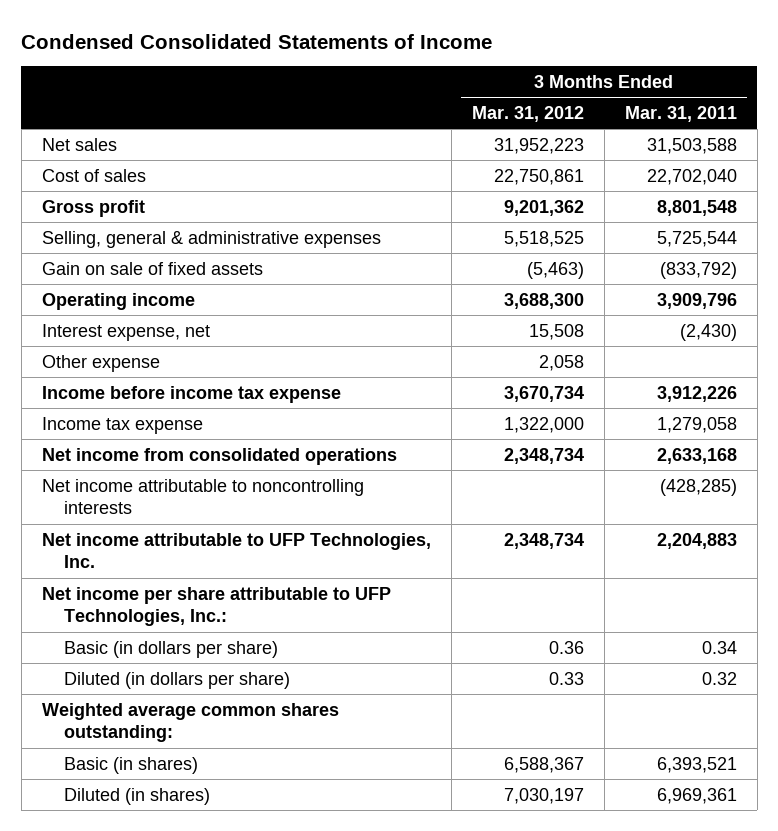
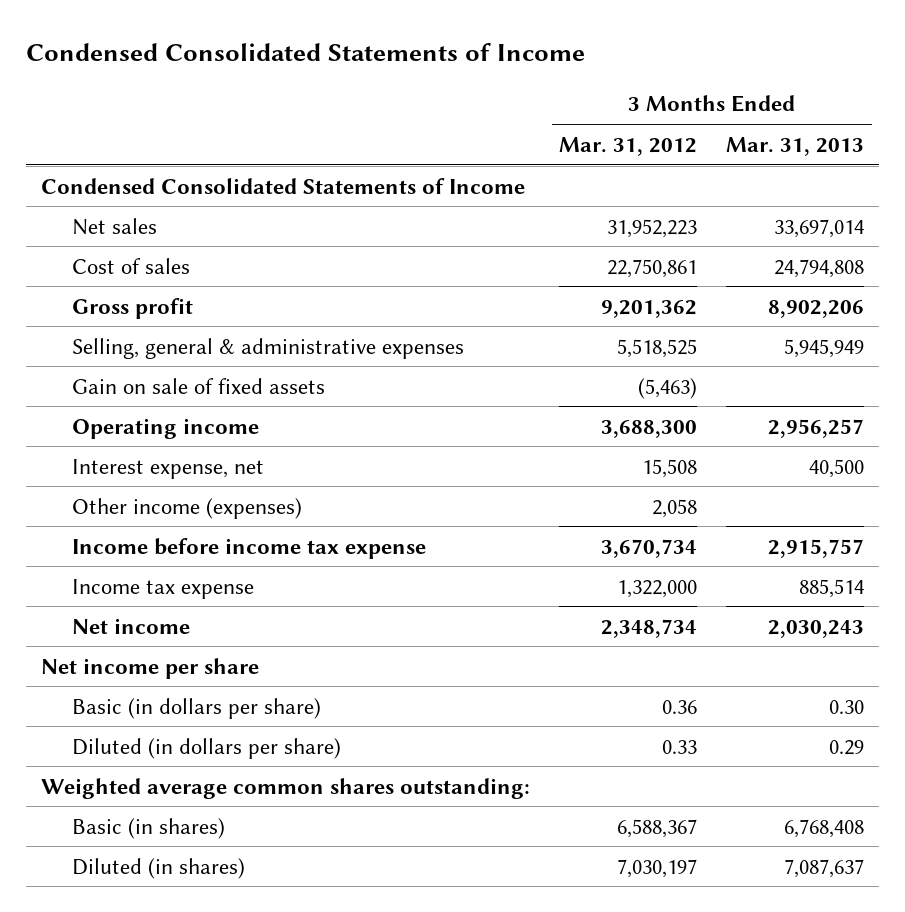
- | 3 Months Ended Mar. 31, 2012 | 3 Months Ended Mar. 31, 2011
+ | 3 Months Ended Mar. 31, 2012 | 3 Months Ended Mar. 31, 2013
+ Condensed Consolidated Statements of Income
- Other expense | 2,058 |
+ Other income (expenses) | 2,058 |
- Net income from consolidated operations | 2,348,734 | 2,633,168
- Net income attributable to noncontrolling interests | | (428,285)
- Net income attributable to UFP Technologies, Inc. | 2,348,734 | 2,204,883
- Net income per share attributable to UFP Technologies, Inc.:
+ Net income | 2,348,734 | 2,030,243
+ Net income per share

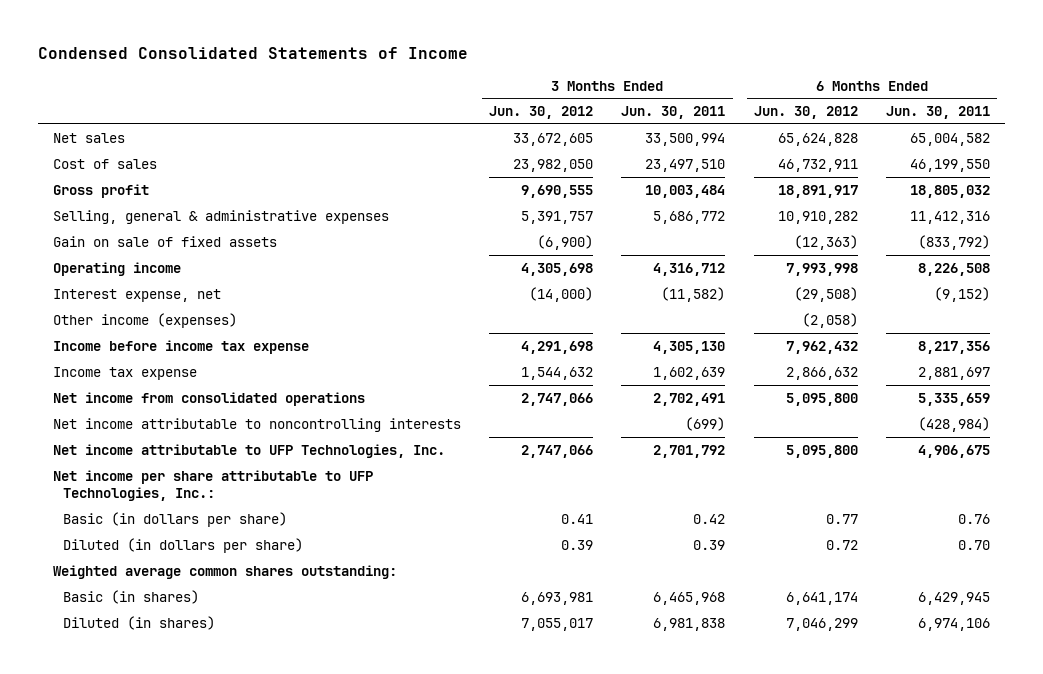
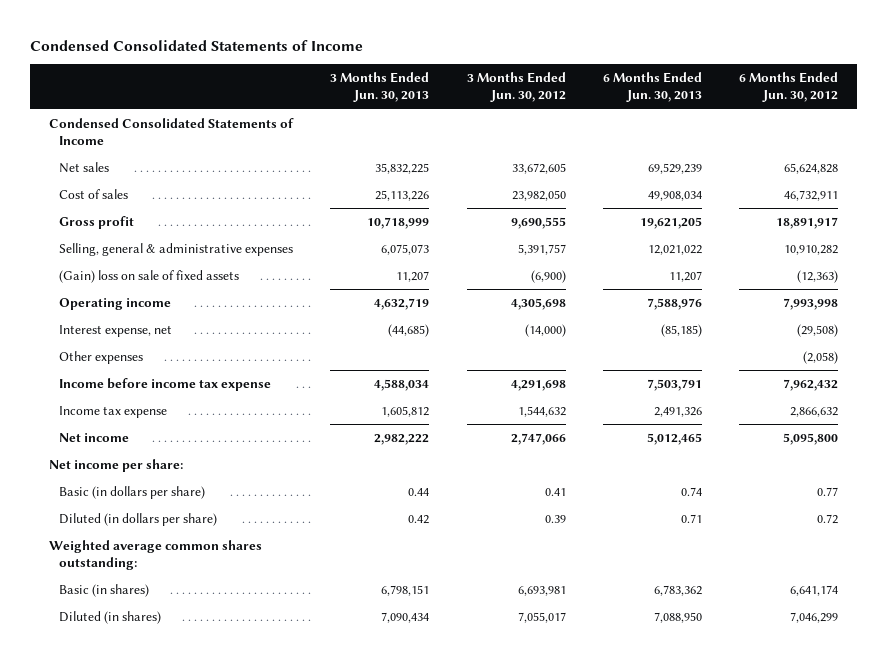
- | 3 Months Ended Jun. 30, 2012 | 3 Months Ended Jun. 30, 2011 | 6 Months Ended Jun. 30, 2012 | 6 Months Ended Jun. 30, 2011
+ | 3 Months Ended Jun. 30, 2013 | 3 Months Ended Jun. 30, 2012 | 6 Months Ended Jun. 30, 2013 | 6 Months Ended Jun. 30, 2012
+ Condensed Consolidated Statements of Income
- Gain on sale of fixed assets | (6,900) | | (12,363) | (833,792)
+ (Gain) loss on sale of fixed assets | 11,207 | (6,900) | 11,207 | (12,363)
- Other income (expenses) | | | (2,058) |
+ Other expenses | | | | (2,058)
- Net income from consolidated operations | 2,747,066 | 2,702,491 | 5,095,800 | 5,335,659
- Net income attributable to noncontrolling interests | | (699) | | (428,984)
- Net income attributable to UFP Technologies, Inc. | 2,747,066 | 2,701,792 | 5,095,800 | 4,906,675
- Net income per share attributable to UFP Technologies, Inc.:
+ Net income | 2,982,222 | 2,747,066 | 5,012,465 | 5,095,800
+ Net income per share:

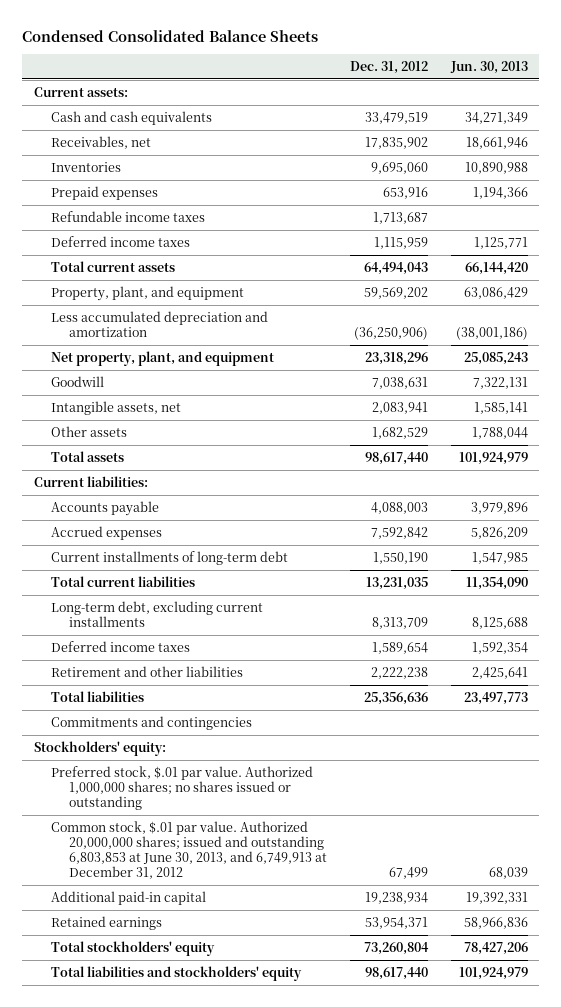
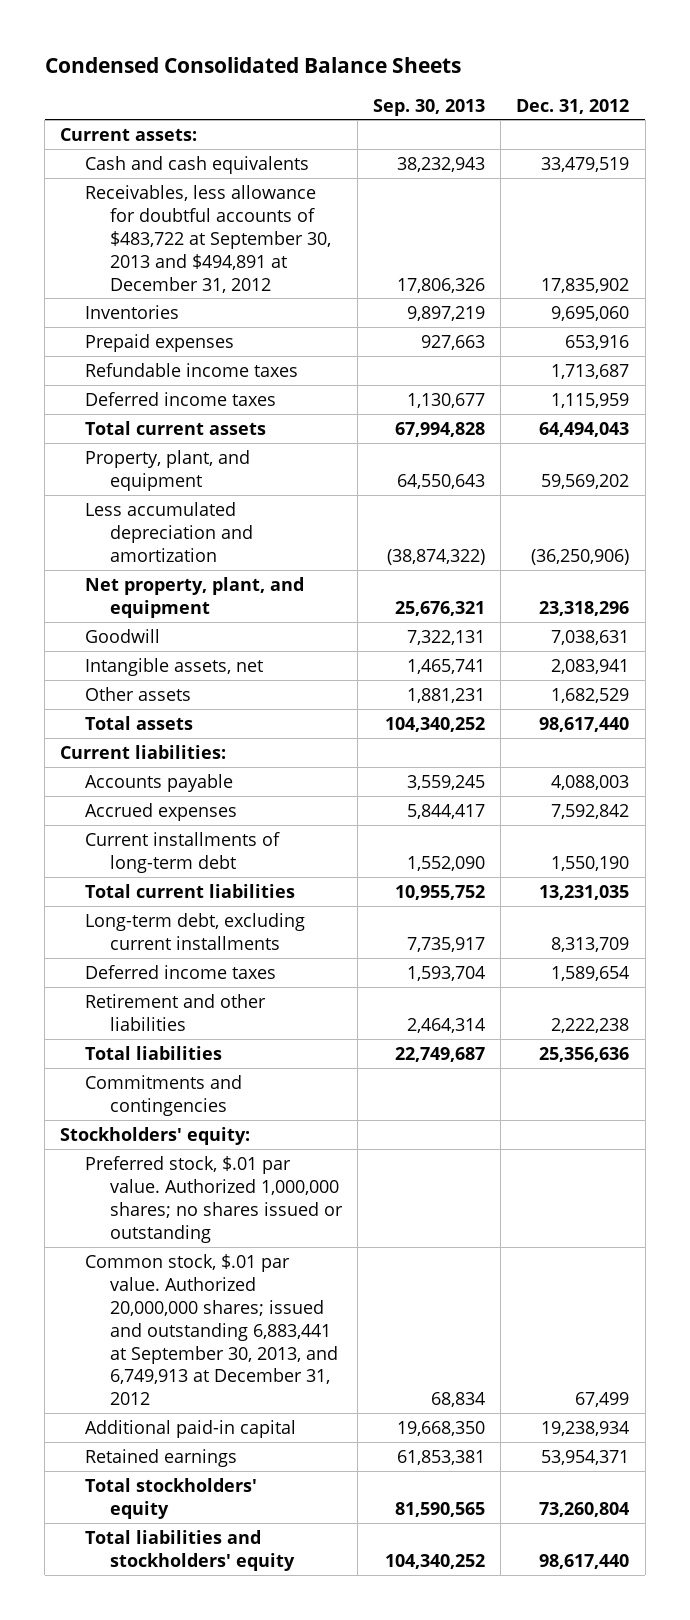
- | Dec. 31, 2012 | Jun. 30, 2013
+ | Sep. 30, 2013 | Dec. 31, 2012
- Receivables, net | 17,835,902 | 18,661,946
+ Receivables, less allowance for doubtful accounts of $483,722 at September 30, 2013 and $494,891 at December 31, 2012 | 17,806,326 | 17,835,902
- Common stock, $.01 par value. Authorized 20,000,000 shares; issued and outstanding 6,803,853 at June 30, 2013, and 6,749,913 at December 31, 2012 | 67,499 | 68,039
+ Common stock, $.01 par value. Authorized 20,000,000 shares; issued and outstanding 6,883,441 at September 30, 2013, and 6,749,913 at December 31, 2012 | 68,834 | 67,499

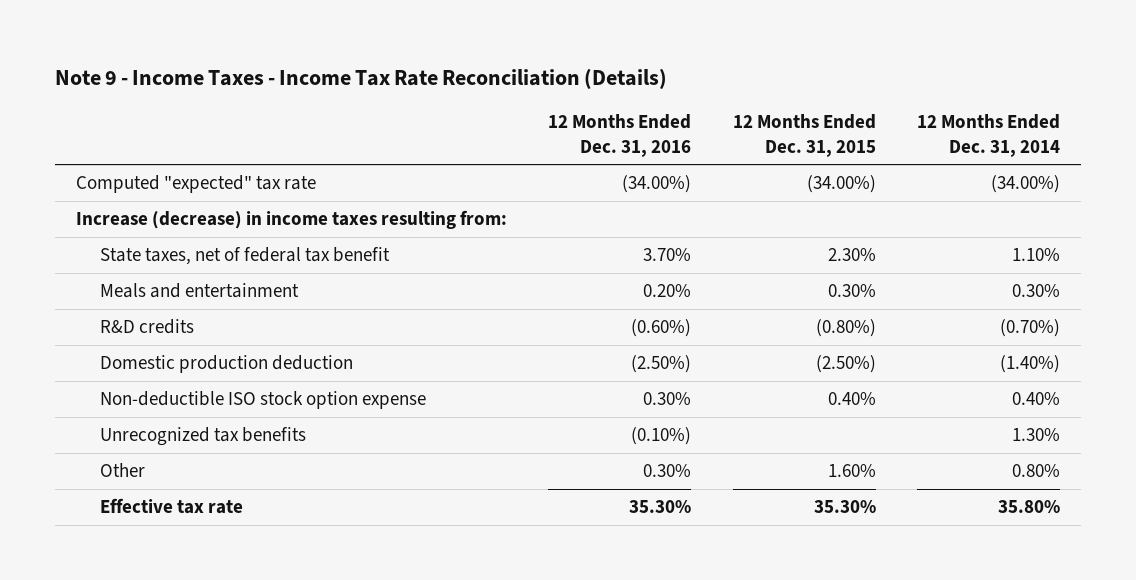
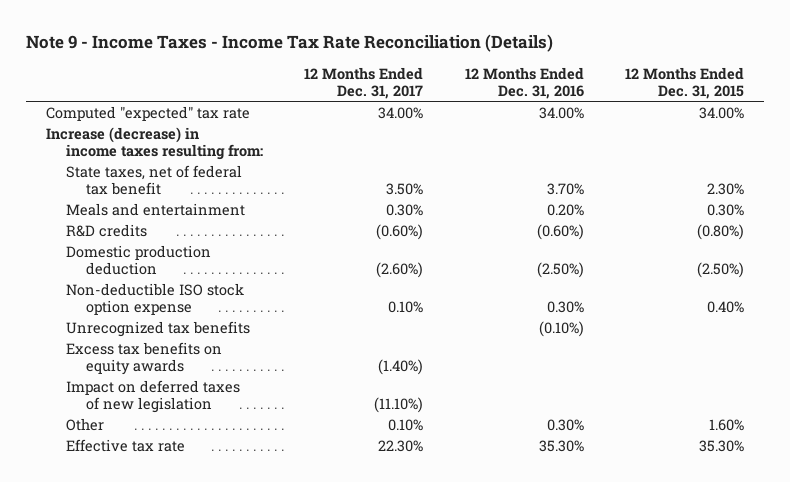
- | 12 Months Ended Dec. 31, 2016 | 12 Months Ended Dec. 31, 2015 | 12 Months Ended Dec. 31, 2014
+ | 12 Months Ended Dec. 31, 2017 | 12 Months Ended Dec. 31, 2016 | 12 Months Ended Dec. 31, 2015
- Computed "expected" tax rate | (34.00%) | (34.00%) | (34.00%)
+ Computed "expected" tax rate | 34.00% | 34.00% | 34.00%
+ Excess tax benefits on equity awards | (1.40%) | |
+ Impact on deferred taxes of new legislation | (11.10%) | |

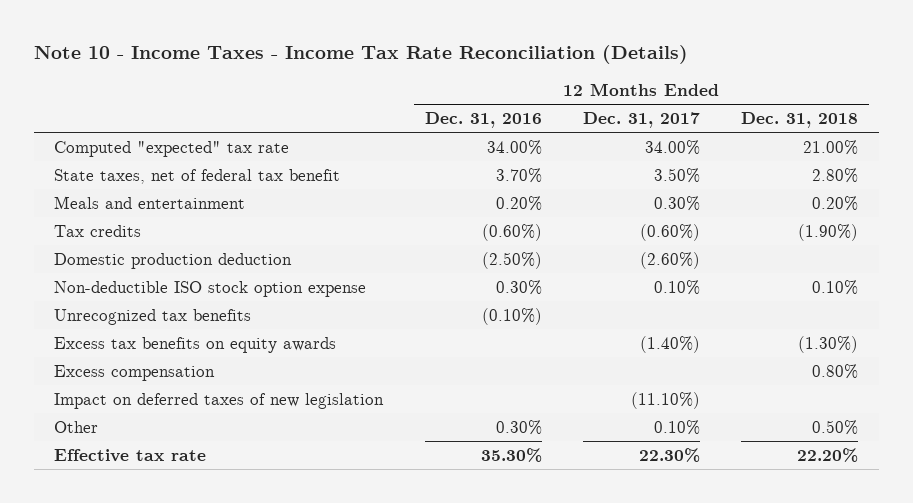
- Note 9 - Income Taxes - Income Tax Rate Reconciliation (Details)
+ Note 10 - Income Taxes - Income Tax Rate Reconciliation (Details)
- | 12 Months Ended Dec. 31, 2017 | 12 Months Ended Dec. 31, 2016 | 12 Months Ended Dec. 31, 2015
+ | 12 Months Ended Dec. 31, 2016 | 12 Months Ended Dec. 31, 2017 | 12 Months Ended Dec. 31, 2018
- Increase (decrease) in income taxes resulting from:
- R&D credits | (0.60%) | (0.60%) | (0.80%)
+ Tax credits | (0.60%) | (0.60%) | (1.90%)
+ Excess compensation | | | 0.80%

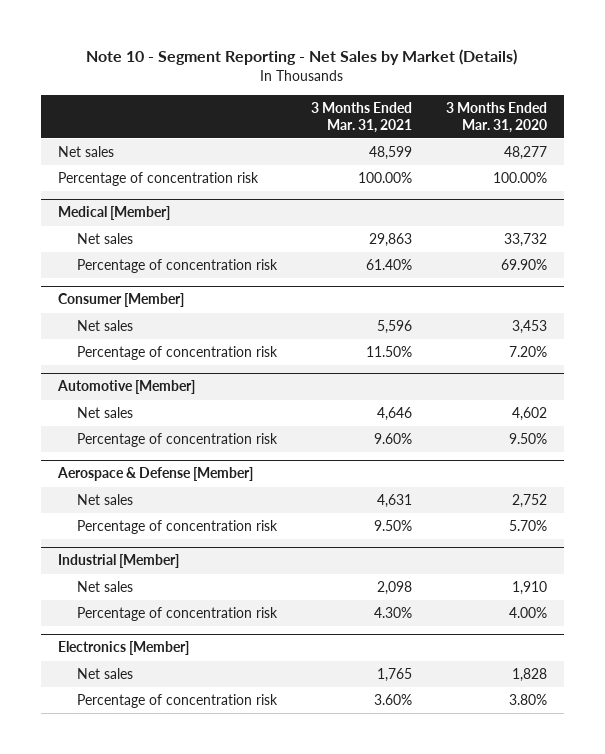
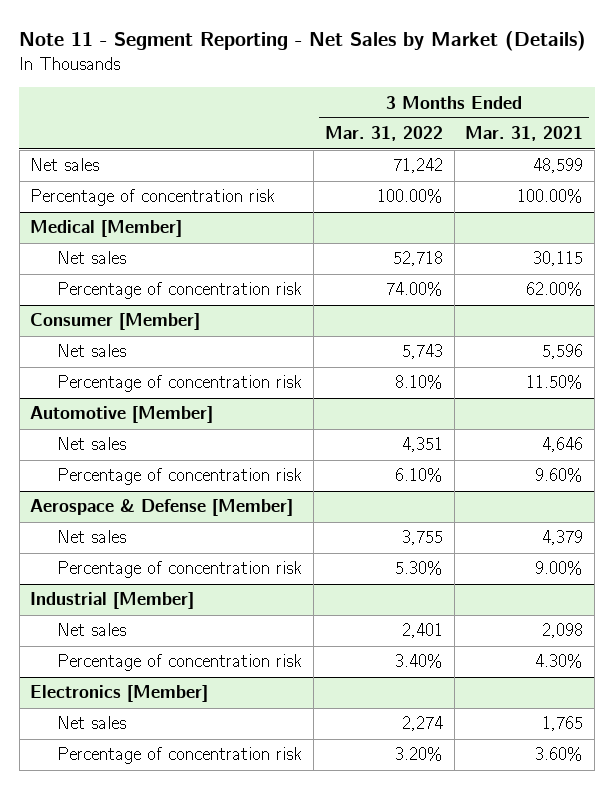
- Note 10 - Segment Reporting - Net Sales by Market (Details)
+ Note 11 - Segment Reporting - Net Sales by Market (Details)
- | 3 Months Ended Mar. 31, 2021 | 3 Months Ended Mar. 31, 2020
+ | 3 Months Ended Mar. 31, 2022 | 3 Months Ended Mar. 31, 2021
@ Medical [Member]
- Net sales | 29,863 | 33,732
- Percentage of concentration risk | 61.40% | 69.90%
+ Net sales | 52,718 | 30,115
+ Percentage of concentration risk | 74.00% | 62.00%
@ Aerospace & Defense [Member]
- Net sales | 4,631 | 2,752
- Percentage of concentration risk | 9.50% | 5.70%
+ Net sales | 3,755 | 4,379
+ Percentage of concentration risk | 5.30% | 9.00%

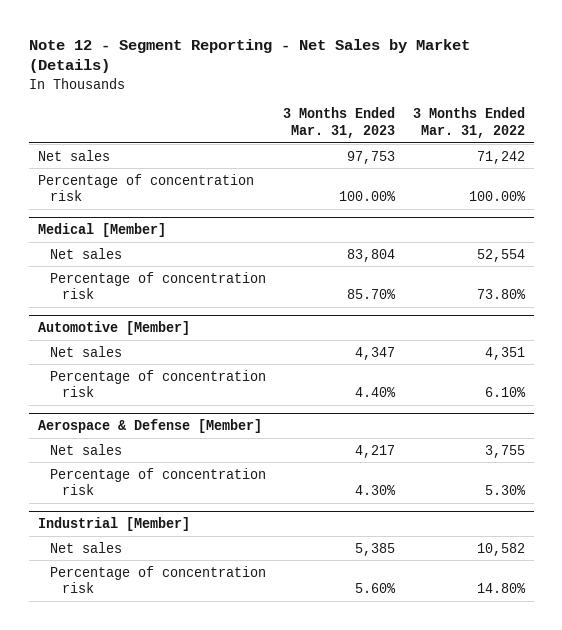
- Note 11 - Segment Reporting - Net Sales by Market (Details)
+ Note 12 - Segment Reporting - Net Sales by Market (Details)
- | 3 Months Ended Mar. 31, 2022 | 3 Months Ended Mar. 31, 2021
+ | 3 Months Ended Mar. 31, 2023 | 3 Months Ended Mar. 31, 2022
@ Medical [Member]
- Net sales | 52,718 | 30,115
- Percentage of concentration risk | 74.00% | 62.00%
- Consumer [Member]
- Net sales | 5,743 | 5,596
- Percentage of concentration risk | 8.10% | 11.50%
@ Medical [Member]
+ Net sales | 83,804 | 52,554
+ Percentage of concentration risk | 85.70% | 73.80%
@ Industrial [Member]
- Net sales | 2,401 | 2,098
- Percentage of concentration risk | 3.40% | 4.30%
- Electronics [Member]
- Net sales | 2,274 | 1,765
- Percentage of concentration risk | 3.20% | 3.60%
@ Industrial [Member]
+ Net sales | 5,385 | 10,582
+ Percentage of concentration risk | 5.60% | 14.80%

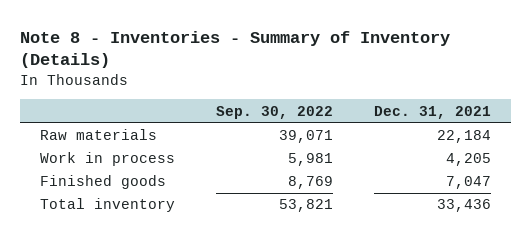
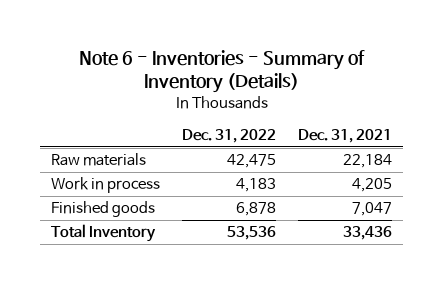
- Note 8 - Inventories - Summary of Inventory (Details)
+ Note 6 - Inventories - Summary of Inventory (Details)
- | Sep. 30, 2022 | Dec. 31, 2021
+ | Dec. 31, 2022 | Dec. 31, 2021
- Total inventory | 53,821 | 33,436
+ Total Inventory | 53,536 | 33,436

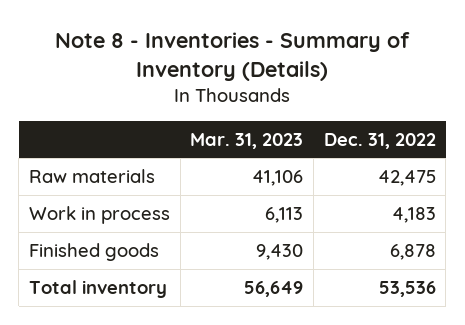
- Note 6 - Inventories - Summary of Inventory (Details)
+ Note 8 - Inventories - Summary of Inventory (Details)
- | Dec. 31, 2022 | Dec. 31, 2021
+ | Mar. 31, 2023 | Dec. 31, 2022
- Total Inventory | 53,536 | 33,436
+ Total inventory | 56,649 | 53,536

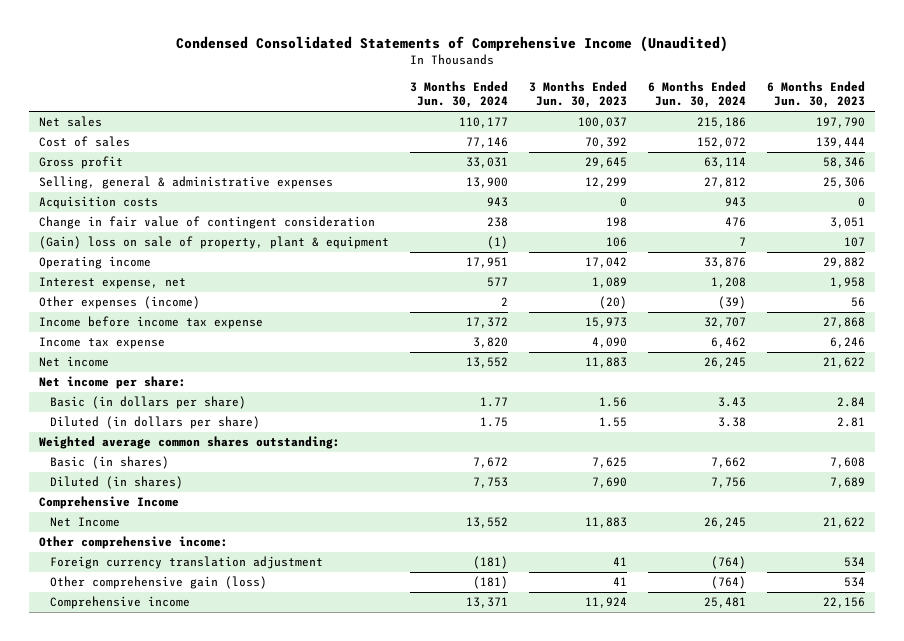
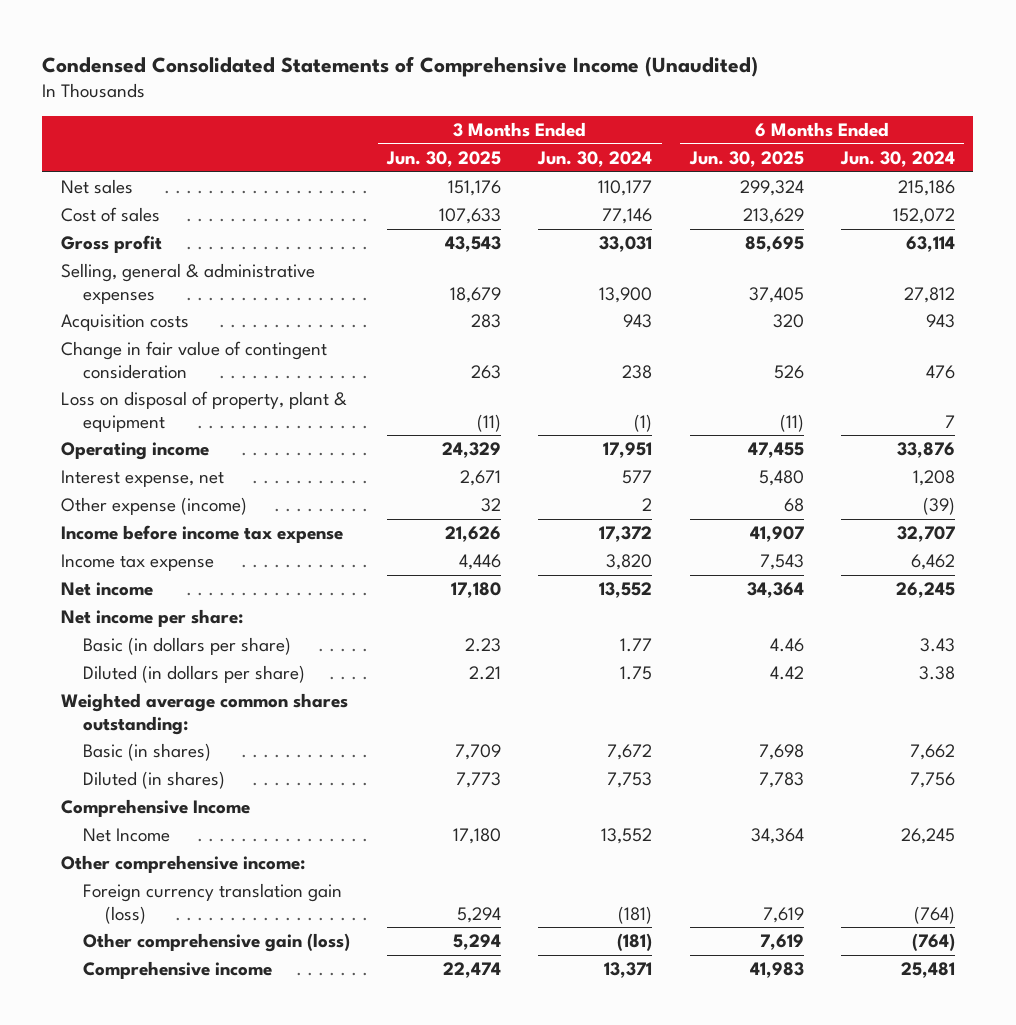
- | 3 Months Ended Jun. 30, 2024 | 3 Months Ended Jun. 30, 2023 | 6 Months Ended Jun. 30, 2024 | 6 Months Ended Jun. 30, 2023
+ | 3 Months Ended Jun. 30, 2025 | 3 Months Ended Jun. 30, 2024 | 6 Months Ended Jun. 30, 2025 | 6 Months Ended Jun. 30, 2024
- (Gain) loss on sale of property, plant & equipment | (1) | 106 | 7 | 107
+ Loss on disposal of property, plant & equipment | (11) | (1) | (11) | 7
- Other expenses (income) | 2 | (20) | (39) | 56
+ Other expense (income) | 32 | 2 | 68 | (39)
- Foreign currency translation adjustment | (181) | 41 | (764) | 534
+ Foreign currency translation gain (loss) | 5,294 | (181) | 7,619 | (764)

